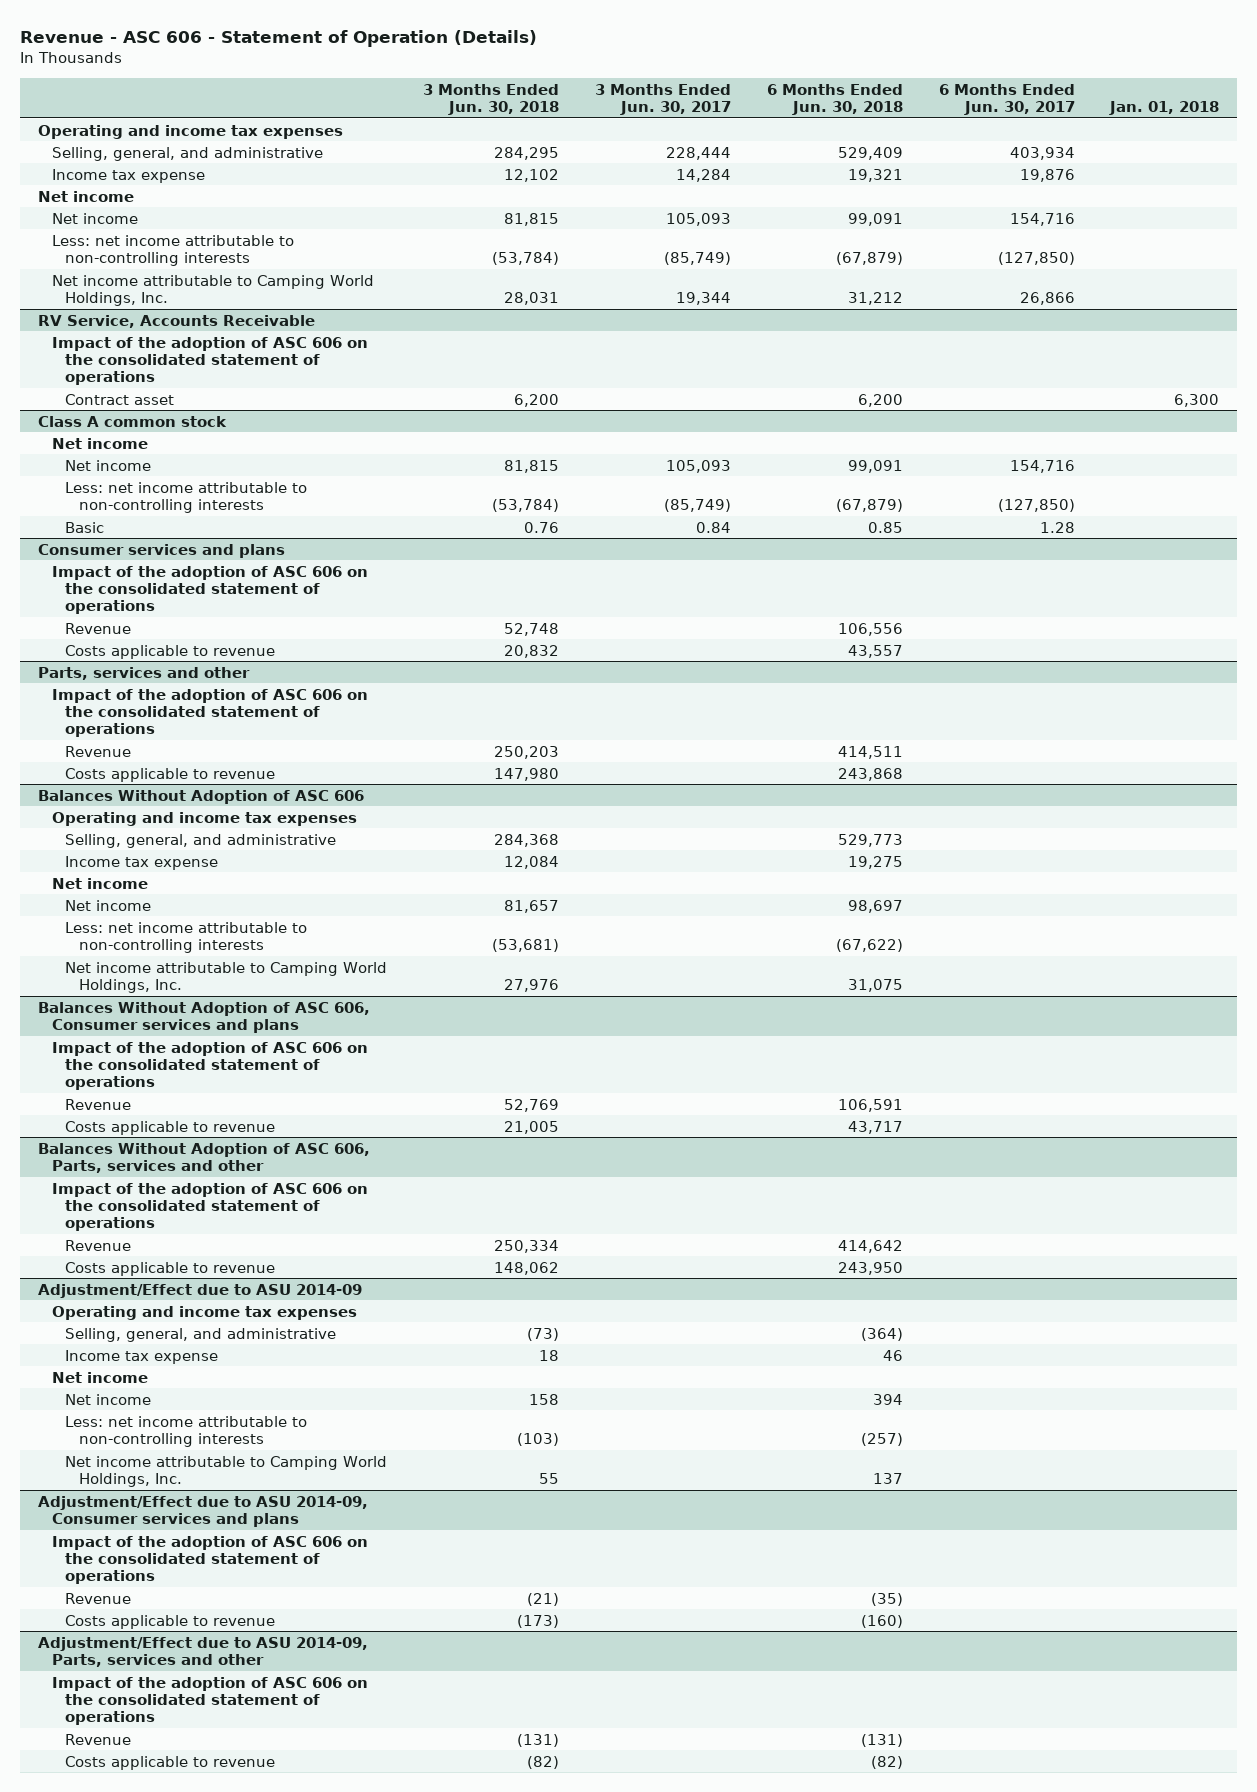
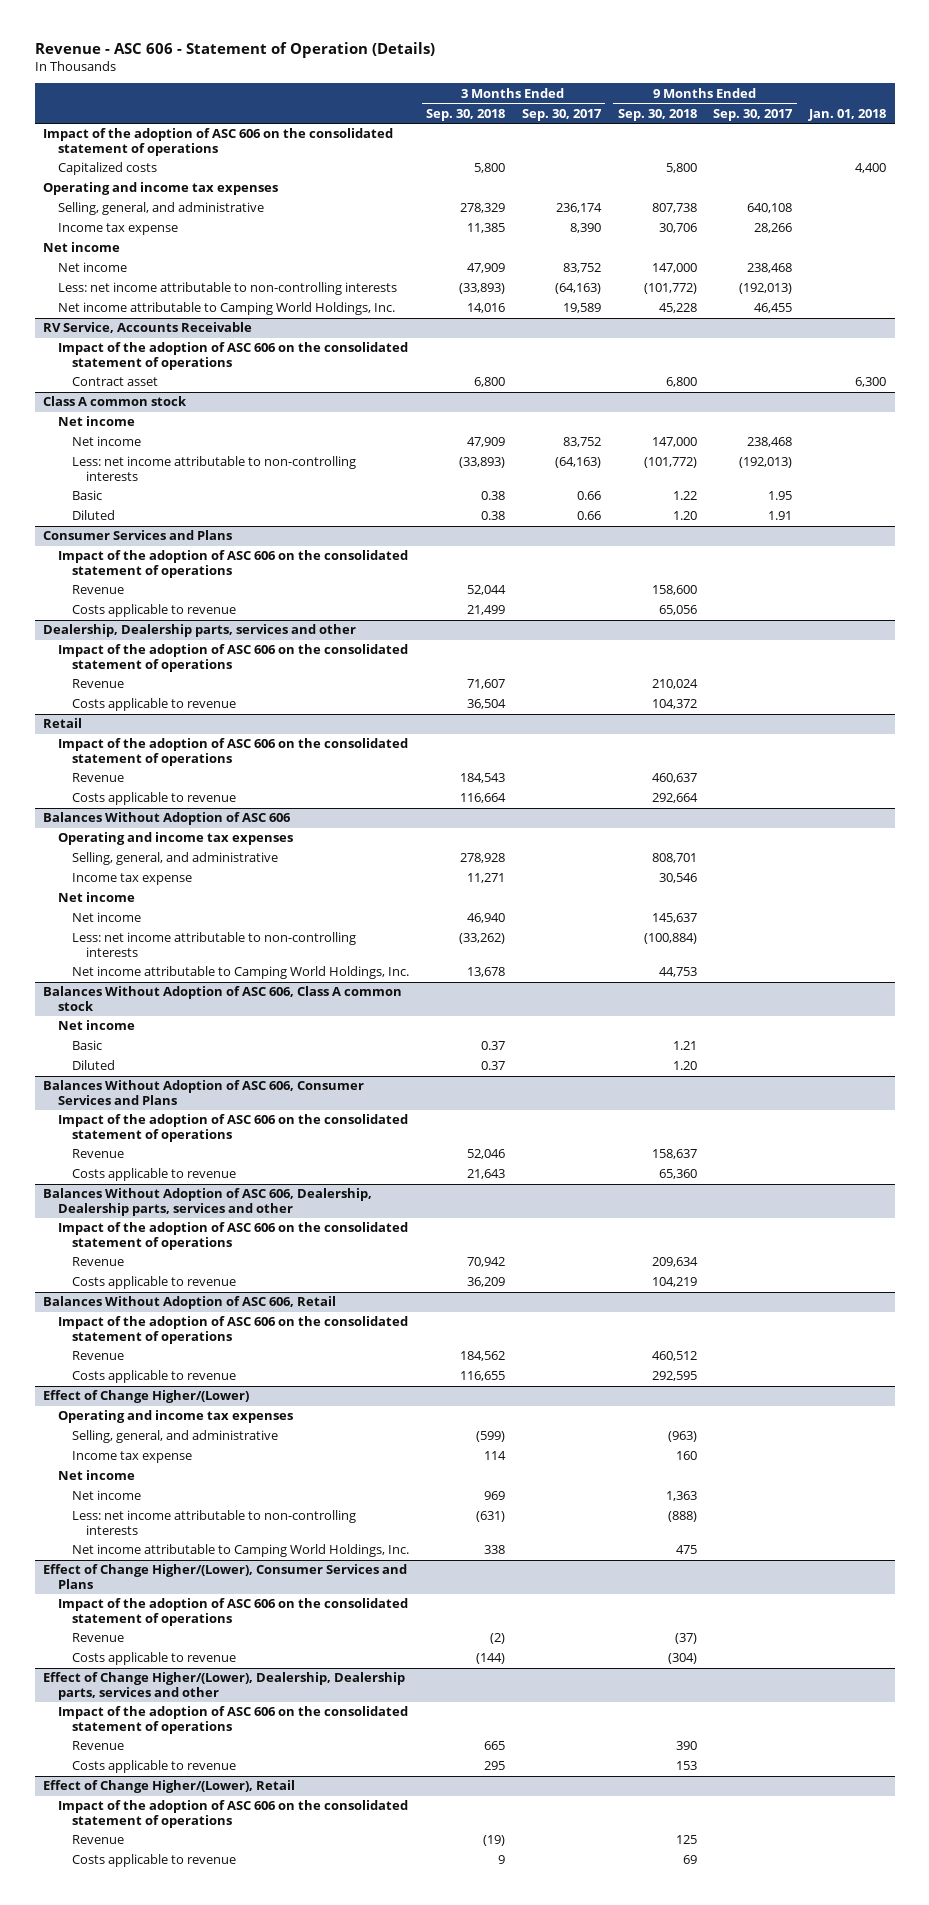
- | 3 Months Ended Jun. 30, 2018 | 3 Months Ended Jun. 30, 2017 | 6 Months Ended Jun. 30, 2018 | 6 Months Ended Jun. 30, 2017 | Jan. 01, 2018
+ | 3 Months Ended Sep. 30, 2018 | 3 Months Ended Sep. 30, 2017 | 9 Months Ended Sep. 30, 2018 | 9 Months Ended Sep. 30, 2017 | Jan. 01, 2018
+ Impact of the adoption of ASC 606 on the consolidated statement of operations
+ Capitalized costs | 5,800 | | 5,800 | | 4,400
- Consumer services and plans
@ Class A common stock
+ Diluted | 0.38 | 0.66 | 1.20 | 1.91 |
+ Consumer Services and Plans
- Parts, services and other
+ Dealership, Dealership parts, services and other
+ Retail
+ Impact of the adoption of ASC 606 on the consolidated statement of operations
+ Revenue | 184,543 | | 460,637 | |
+ Costs applicable to revenue | 116,664 | | 292,664 | |
- Balances Without Adoption of ASC 606, Consumer services and plans
+ Balances Without Adoption of ASC 606, Class A common stock
+ Net income
+ Basic | 0.37 | | 1.21 | |
+ Diluted | 0.37 | | 1.20 | |
+ Balances Without Adoption of ASC 606, Consumer Services and Plans
- Balances Without Adoption of ASC 606, Parts, services and other
+ Balances Without Adoption of ASC 606, Dealership, Dealership parts, services and other
- Adjustment/Effect due to ASU 2014-09
+ Balances Without Adoption of ASC 606, Retail
+ Impact of the adoption of ASC 606 on the consolidated statement of operations
+ Revenue | 184,562 | | 460,512 | |
+ Costs applicable to revenue | 116,655 | | 292,595 | |
+ Effect of Change Higher/(Lower)
- Adjustment/Effect due to ASU 2014-09, Consumer services and plans
- Impact of the adoption of ASC 606 on the consolidated statement of operations
- Revenue | (21) | | (35) | |
- Costs applicable to revenue | (173) | | (160) | |
- Adjustment/Effect due to ASU 2014-09, Parts, services and other
- Impact of the adoption of ASC 606 on the consolidated statement of operations
- Revenue | (131) | | (131) | |
- Costs applicable to revenue | (82) | | (82) | |
+ Effect of Change Higher/(Lower), Consumer Services and Plans
+ Impact of the adoption of ASC 606 on the consolidated statement of operations
+ Revenue | (2) | | (37) | |
+ Costs applicable to revenue | (144) | | (304) | |
+ Effect of Change Higher/(Lower), Dealership, Dealership parts, services and other
+ Impact of the adoption of ASC 606 on the consolidated statement of operations
+ Revenue | 665 | | 390 | |
+ Costs applicable to revenue | 295 | | 153 | |
+ Effect of Change Higher/(Lower), Retail
+ Impact of the adoption of ASC 606 on the consolidated statement of operations
+ Revenue | (19) | | 125 | |
+ Costs applicable to revenue | 9 | | 69 | |

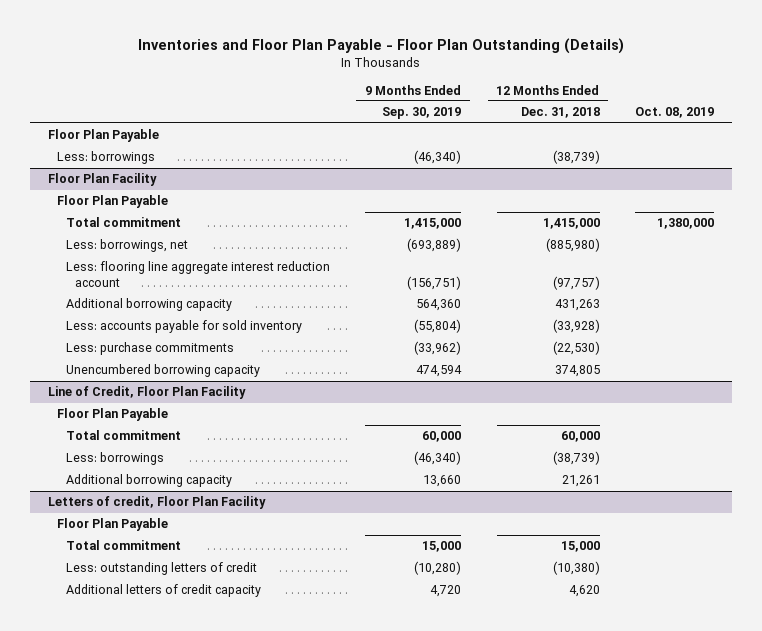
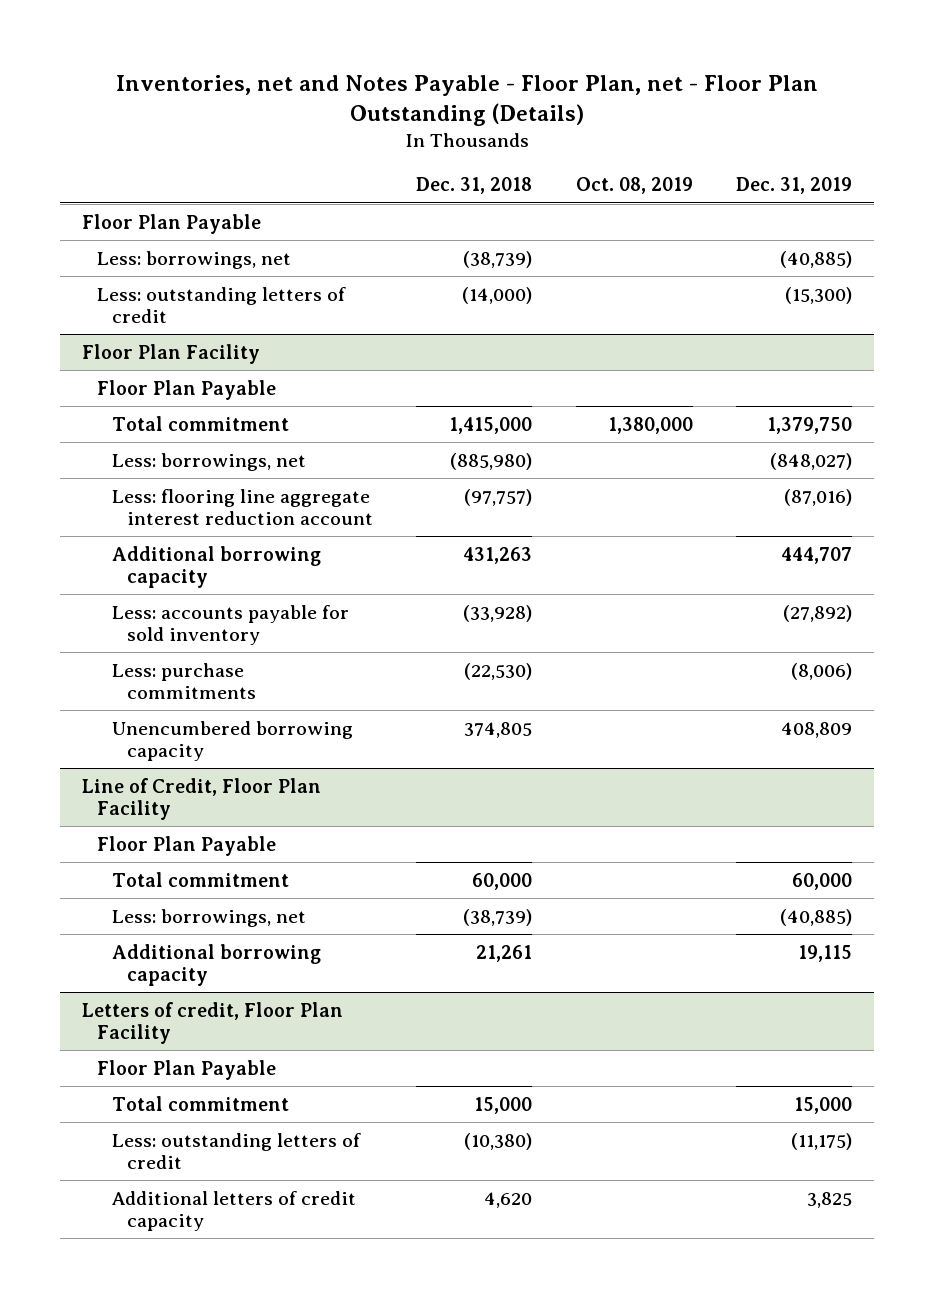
- Inventories and Floor Plan Payable - Floor Plan Outstanding (Details)
+ Inventories, net and Notes Payable - Floor Plan, net - Floor Plan Outstanding (Details)
- | 9 Months Ended Sep. 30, 2019 | 12 Months Ended Dec. 31, 2018 | Oct. 08, 2019
+ | Dec. 31, 2018 | Oct. 08, 2019 | Dec. 31, 2019
- Less: borrowings | (46,340) | (38,739) |
+ Less: borrowings, net | (38,739) | | (40,885)
+ Less: outstanding letters of credit | (14,000) | | (15,300)
@ Line of Credit, Floor Plan Facility
- Less: borrowings | (46,340) | (38,739) |
+ Less: borrowings, net | (38,739) | | (40,885)

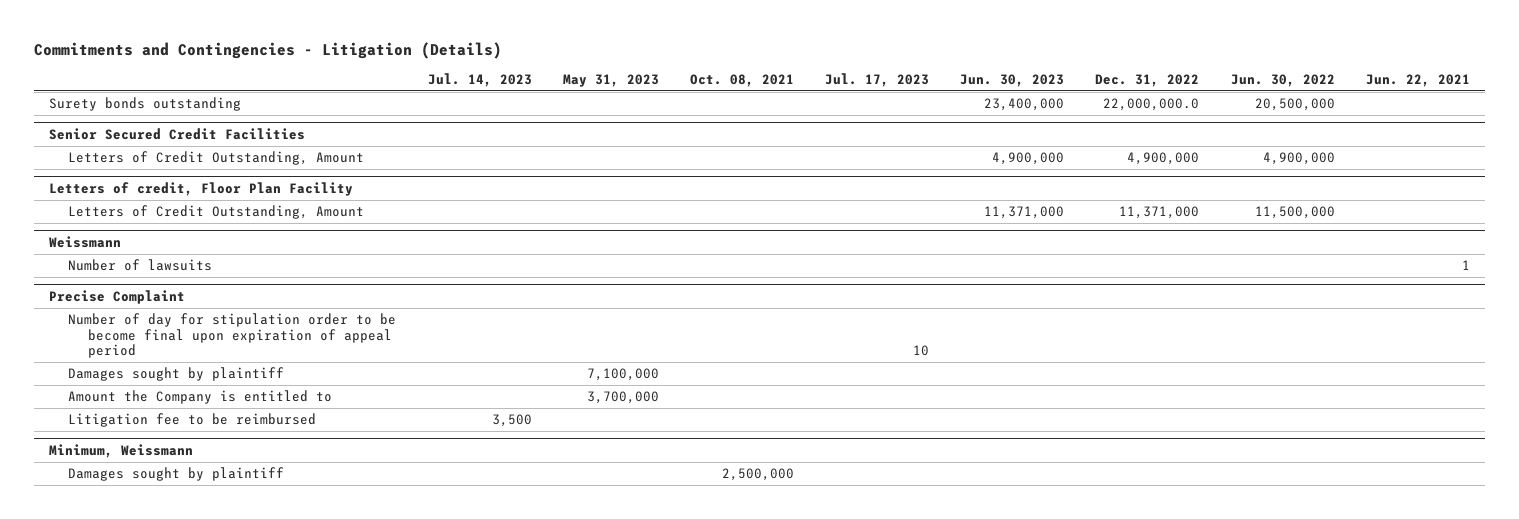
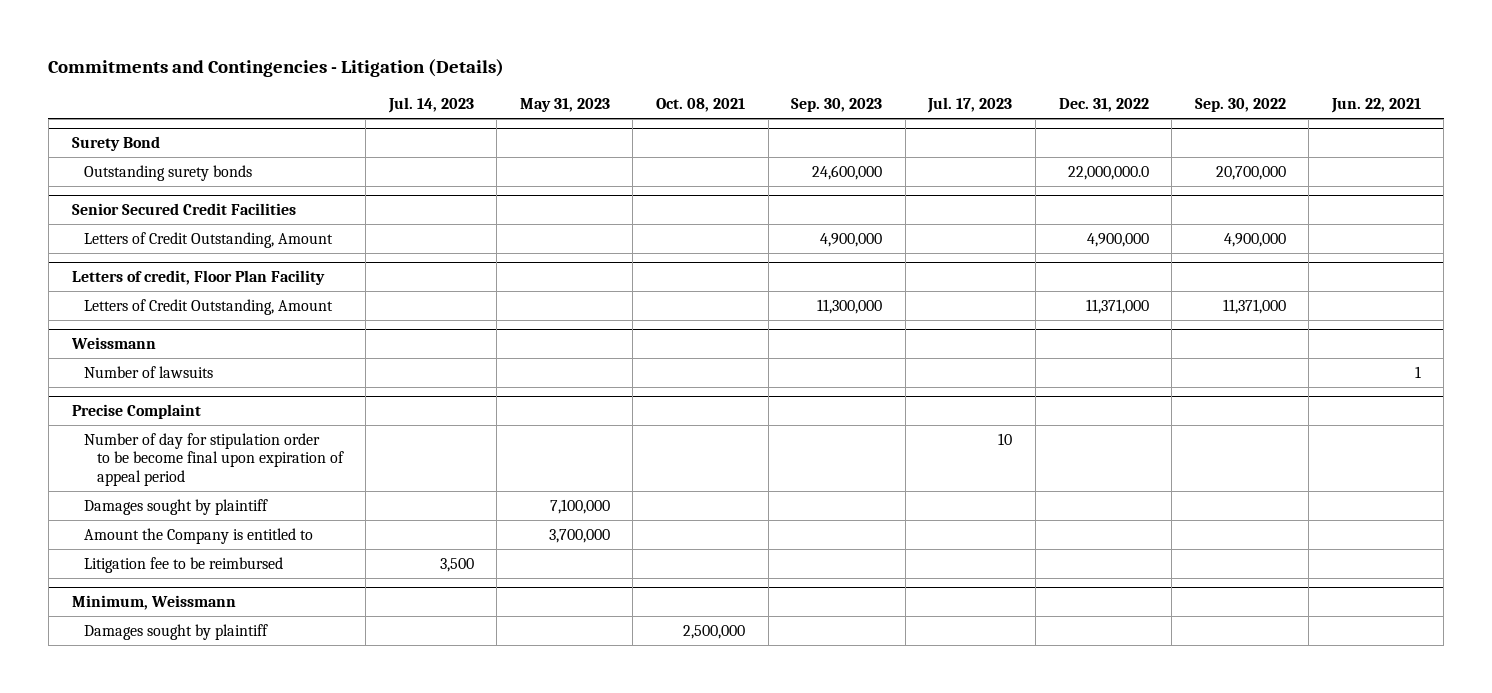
- | Jul. 14, 2023 | May 31, 2023 | Oct. 08, 2021 | Jul. 17, 2023 | Jun. 30, 2023 | Dec. 31, 2022 | Jun. 30, 2022 | Jun. 22, 2021
+ | Jul. 14, 2023 | May 31, 2023 | Oct. 08, 2021 | Sep. 30, 2023 | Jul. 17, 2023 | Dec. 31, 2022 | Sep. 30, 2022 | Jun. 22, 2021
- Surety bonds outstanding | | | | | 23,400,000 | 22,000,000.0 | 20,500,000 |
+ Surety Bond
+ Outstanding surety bonds | | | | 24,600,000 | | 22,000,000.0 | 20,700,000 |

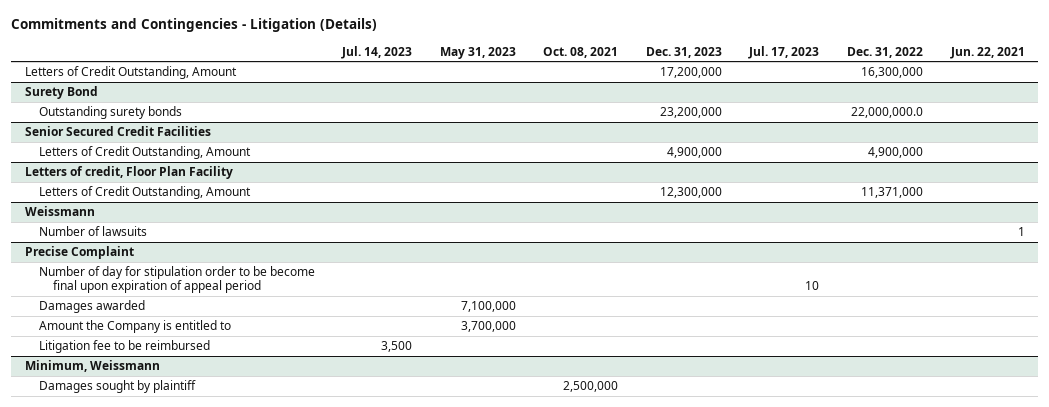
- | Jul. 14, 2023 | May 31, 2023 | Oct. 08, 2021 | Sep. 30, 2023 | Jul. 17, 2023 | Dec. 31, 2022 | Sep. 30, 2022 | Jun. 22, 2021
+ | Jul. 14, 2023 | May 31, 2023 | Oct. 08, 2021 | Dec. 31, 2023 | Jul. 17, 2023 | Dec. 31, 2022 | Jun. 22, 2021
+ Letters of Credit Outstanding, Amount | | | | 17,200,000 | | 16,300,000 |
@ Precise Complaint
- Damages sought by plaintiff | | 7,100,000 | | | | | |
+ Damages awarded | | 7,100,000 | | | | |

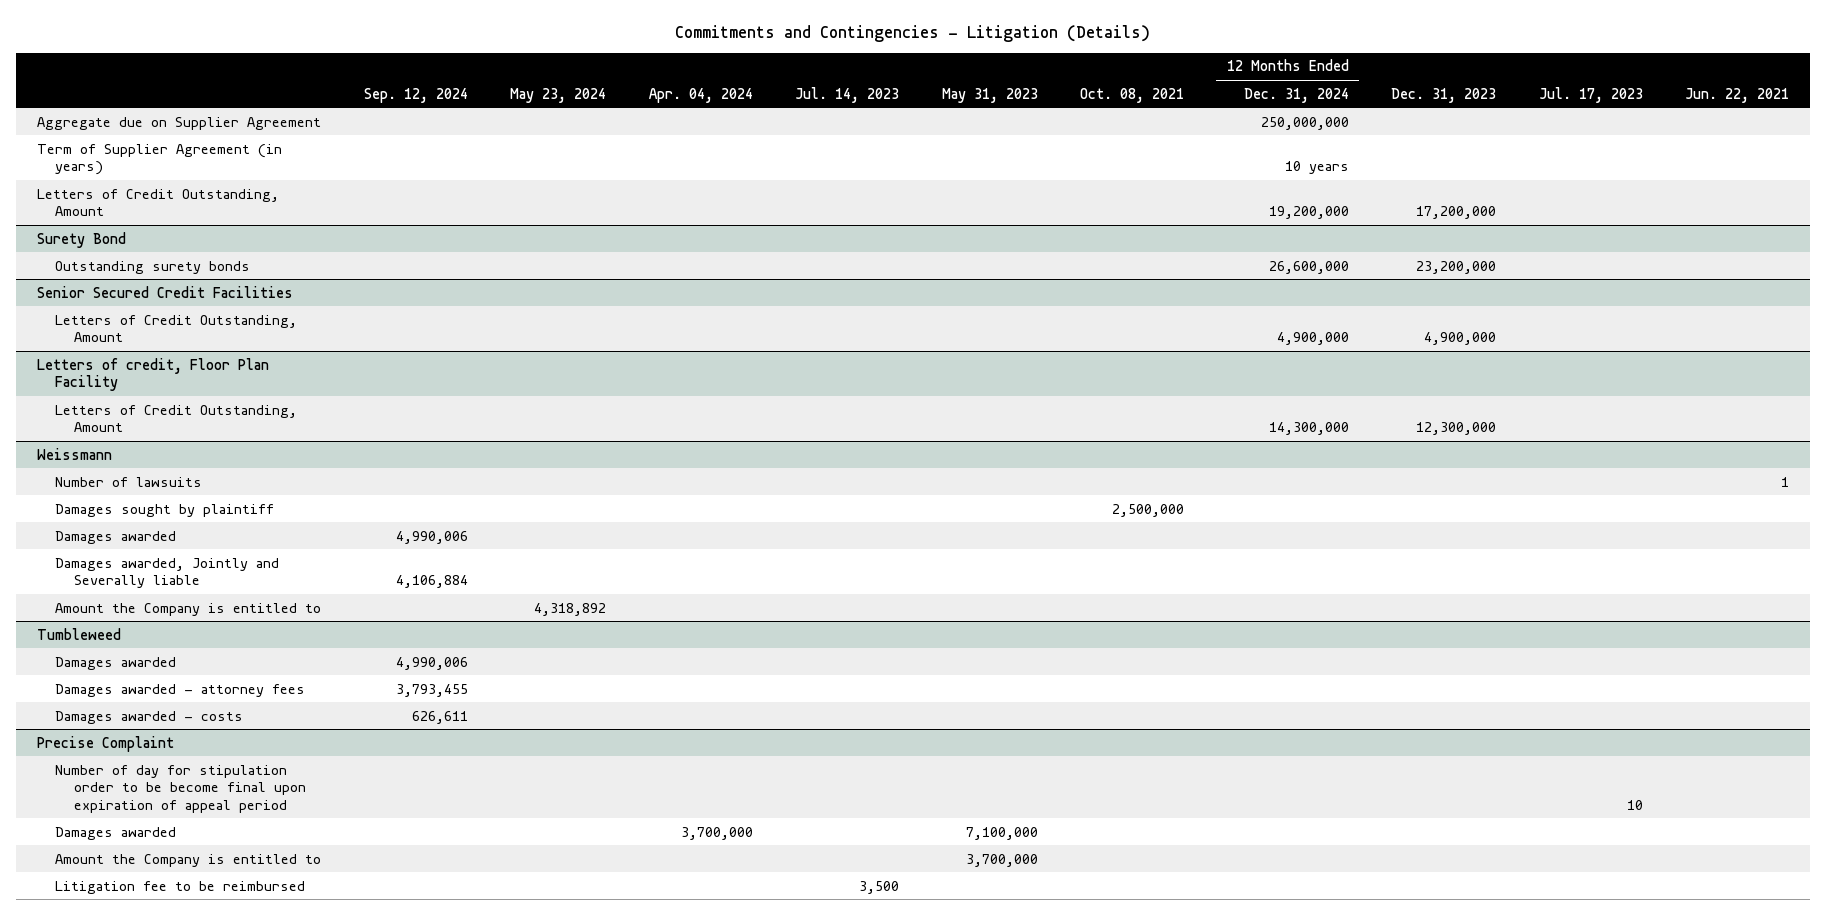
- | Jul. 14, 2023 | May 31, 2023 | Oct. 08, 2021 | Dec. 31, 2023 | Jul. 17, 2023 | Dec. 31, 2022 | Jun. 22, 2021
+ | Sep. 12, 2024 | May 23, 2024 | Apr. 04, 2024 | Jul. 14, 2023 | May 31, 2023 | Oct. 08, 2021 | 12 Months Ended Dec. 31, 2024 | Dec. 31, 2023 | Jul. 17, 2023 | Jun. 22, 2021
+ Aggregate due on Supplier Agreement | | | | | | | 250,000,000 | | |
+ Term of Supplier Agreement (in years) | | | | | | | 10 years | | |
@ Weissmann
+ Damages sought by plaintiff | | | | | | 2,500,000 | | | |
+ Damages awarded | 4,990,006 | | | | | | | | |
+ Damages awarded, Jointly and Severally liable | 4,106,884 | | | | | | | | |
+ Amount the Company is entitled to | | 4,318,892 | | | | | | | |
+ Tumbleweed
+ Damages awarded | 4,990,006 | | | | | | | | |
+ Damages awarded - attorney fees | 3,793,455 | | | | | | | | |
+ Damages awarded - costs | 626,611 | | | | | | | | |
- Minimum, Weissmann
- Damages sought by plaintiff | | | 2,500,000 | | | |

